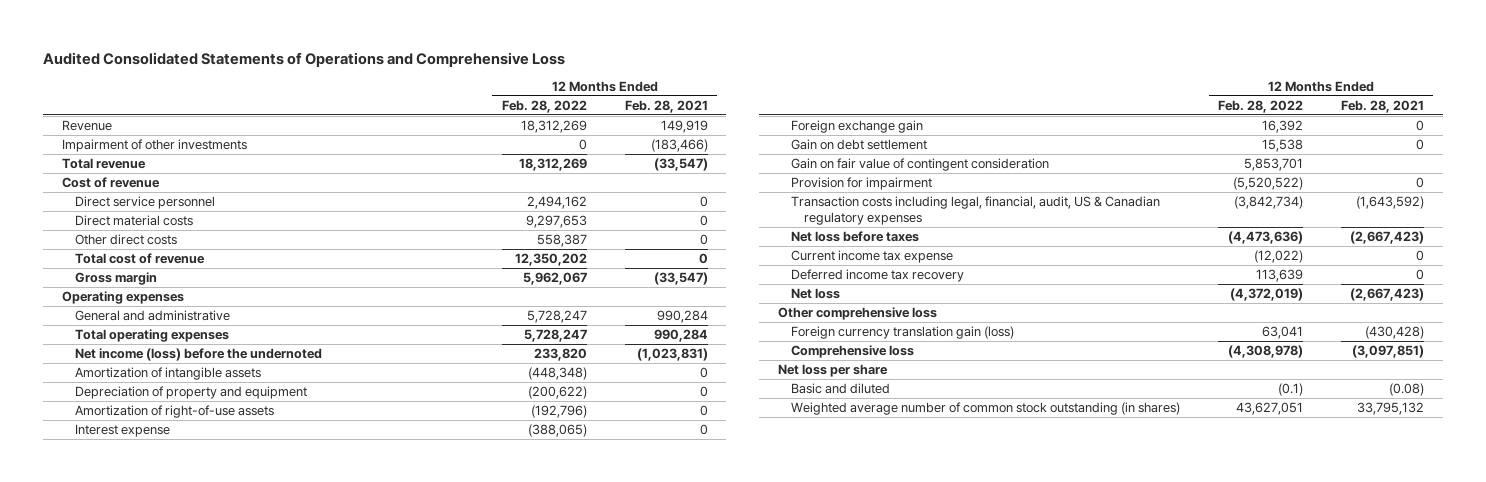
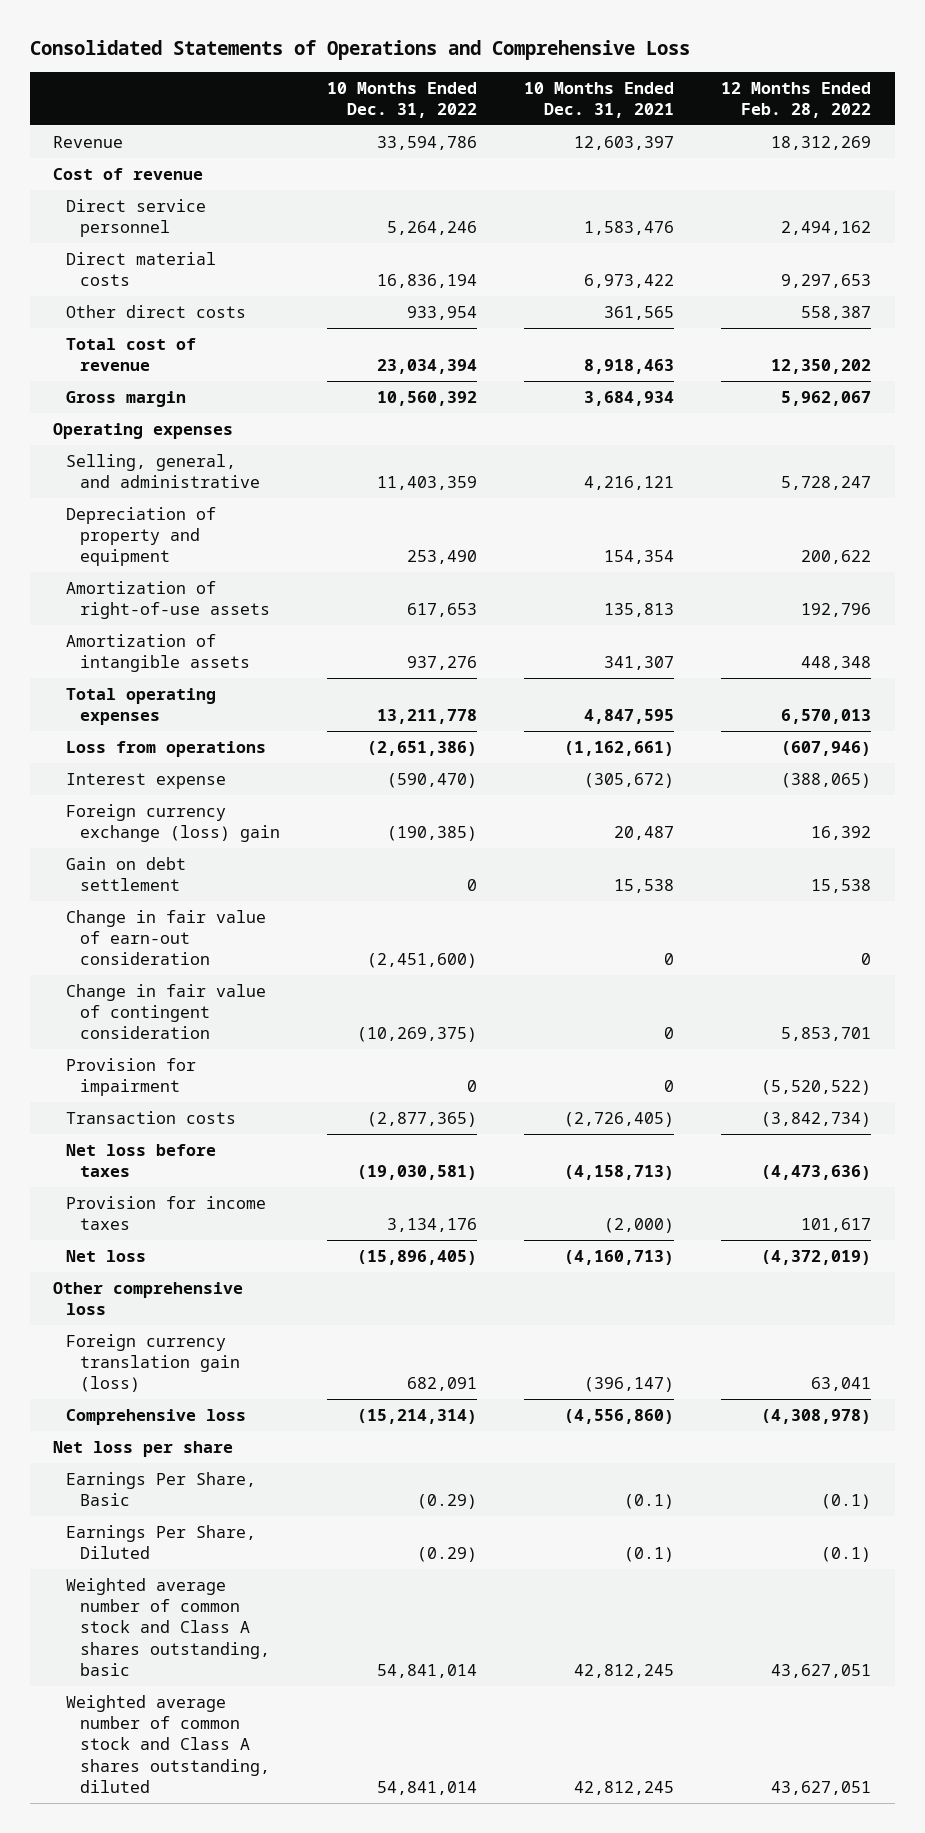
- Audited Consolidated Statements of Operations and Comprehensive Loss
+ Consolidated Statements of Operations and Comprehensive Loss
- | 12 Months Ended Feb. 28, 2022 | 12 Months Ended Feb. 28, 2021
+ | 10 Months Ended Dec. 31, 2022 | 10 Months Ended Dec. 31, 2021 | 12 Months Ended Feb. 28, 2022
- Impairment of other investments | 0 | (183,466)
- Total revenue | 18,312,269 | (33,547)
- General and administrative | 5,728,247 | 990,284
- Total operating expenses | 5,728,247 | 990,284
- Net income (loss) before the undernoted | 233,820 | (1,023,831)
- Amortization of intangible assets | (448,348) | 0
- Depreciation of property and equipment | (200,622) | 0
- Amortization of right-of-use assets | (192,796) | 0
+ Selling, general, and administrative | 11,403,359 | 4,216,121 | 5,728,247
+ Depreciation of property and equipment | 253,490 | 154,354 | 200,622
+ Amortization of right-of-use assets | 617,653 | 135,813 | 192,796
+ Amortization of intangible assets | 937,276 | 341,307 | 448,348
+ Total operating expenses | 13,211,778 | 4,847,595 | 6,570,013
+ Loss from operations | (2,651,386) | (1,162,661) | (607,946)
- Foreign exchange gain | 16,392 | 0
+ Foreign currency exchange (loss) gain | (190,385) | 20,487 | 16,392
- Gain on fair value of contingent consideration | 5,853,701 |
+ Change in fair value of earn-out consideration | (2,451,600) | 0 | 0
+ Change in fair value of contingent consideration | (10,269,375) | 0 | 5,853,701
- Transaction costs including legal, financial, audit, US & Canadian regulatory expenses | (3,842,734) | (1,643,592)
+ Transaction costs | (2,877,365) | (2,726,405) | (3,842,734)
- Current income tax expense | (12,022) | 0
- Deferred income tax recovery | 113,639 | 0
+ Provision for income taxes | 3,134,176 | (2,000) | 101,617
- Basic and diluted | (0.1) | (0.08)
- Weighted average number of common stock outstanding (in shares) | 43,627,051 | 33,795,132
+ Earnings Per Share, Basic | (0.29) | (0.1) | (0.1)
+ Earnings Per Share, Diluted | (0.29) | (0.1) | (0.1)
+ Weighted average number of common stock and Class A shares outstanding, basic | 54,841,014 | 42,812,245 | 43,627,051
+ Weighted average number of common stock and Class A shares outstanding, diluted | 54,841,014 | 42,812,245 | 43,627,051

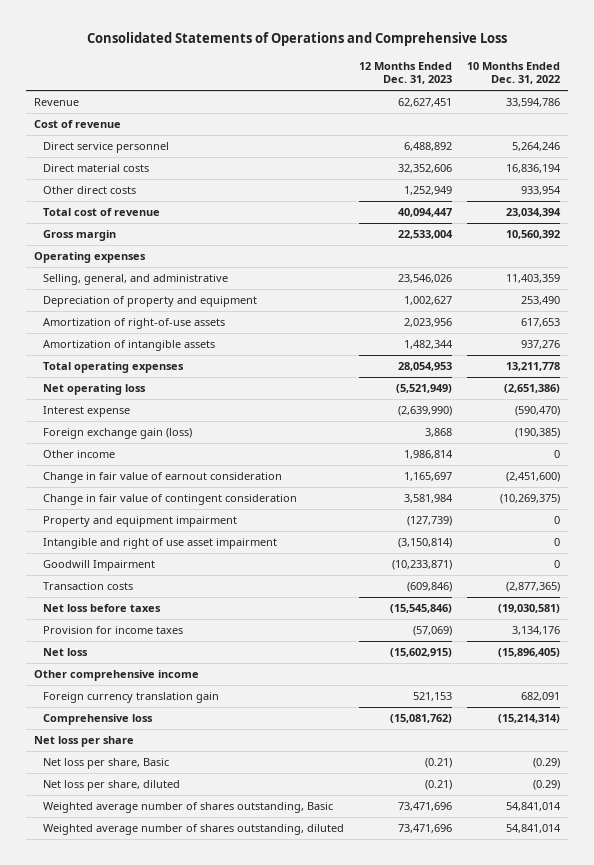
- | 10 Months Ended Dec. 31, 2022 | 10 Months Ended Dec. 31, 2021 | 12 Months Ended Feb. 28, 2022
+ | 12 Months Ended Dec. 31, 2023 | 10 Months Ended Dec. 31, 2022
- Loss from operations | (2,651,386) | (1,162,661) | (607,946)
+ Net operating loss | (5,521,949) | (2,651,386)
- Foreign currency exchange (loss) gain | (190,385) | 20,487 | 16,392
- Gain on debt settlement | 0 | 15,538 | 15,538
- Change in fair value of earn-out consideration | (2,451,600) | 0 | 0
+ Foreign exchange gain (loss) | 3,868 | (190,385)
+ Other income | 1,986,814 | 0
+ Change in fair value of earnout consideration | 1,165,697 | (2,451,600)
- Provision for impairment | 0 | 0 | (5,520,522)
+ Property and equipment impairment | (127,739) | 0
+ Intangible and right of use asset impairment | (3,150,814) | 0
+ Goodwill Impairment | (10,233,871) | 0
- Other comprehensive loss
- Foreign currency translation gain (loss) | 682,091 | (396,147) | 63,041
+ Other comprehensive income
+ Foreign currency translation gain | 521,153 | 682,091
- Earnings Per Share, Basic | (0.29) | (0.1) | (0.1)
- Earnings Per Share, Diluted | (0.29) | (0.1) | (0.1)
- Weighted average number of common stock and Class A shares outstanding, basic | 54,841,014 | 42,812,245 | 43,627,051
- Weighted average number of common stock and Class A shares outstanding, diluted | 54,841,014 | 42,812,245 | 43,627,051
+ Net loss per share, Basic | (0.21) | (0.29)
+ Net loss per share, diluted | (0.21) | (0.29)
+ Weighted average number of shares outstanding, Basic | 73,471,696 | 54,841,014
+ Weighted average number of shares outstanding, diluted | 73,471,696 | 54,841,014

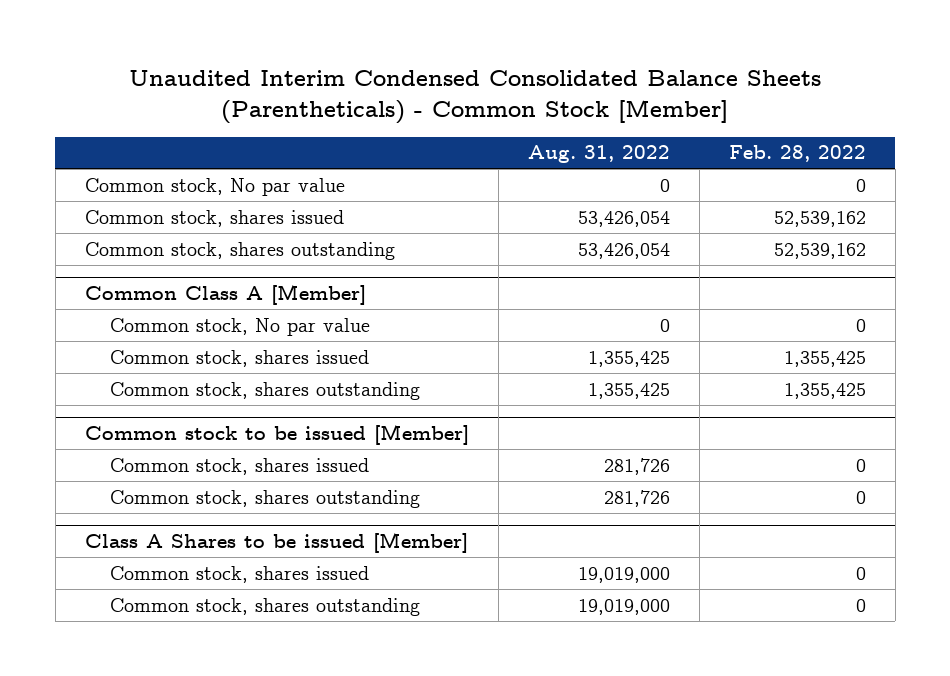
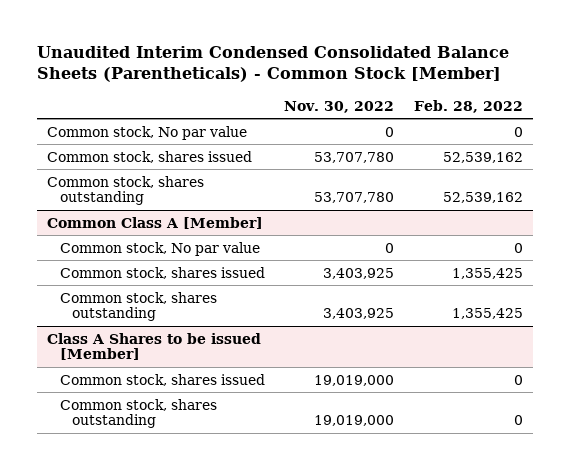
- | Aug. 31, 2022 | Feb. 28, 2022
+ | Nov. 30, 2022 | Feb. 28, 2022
- Common stock to be issued [Member]
- Common stock, shares issued | 281,726 | 0
- Common stock, shares outstanding | 281,726 | 0

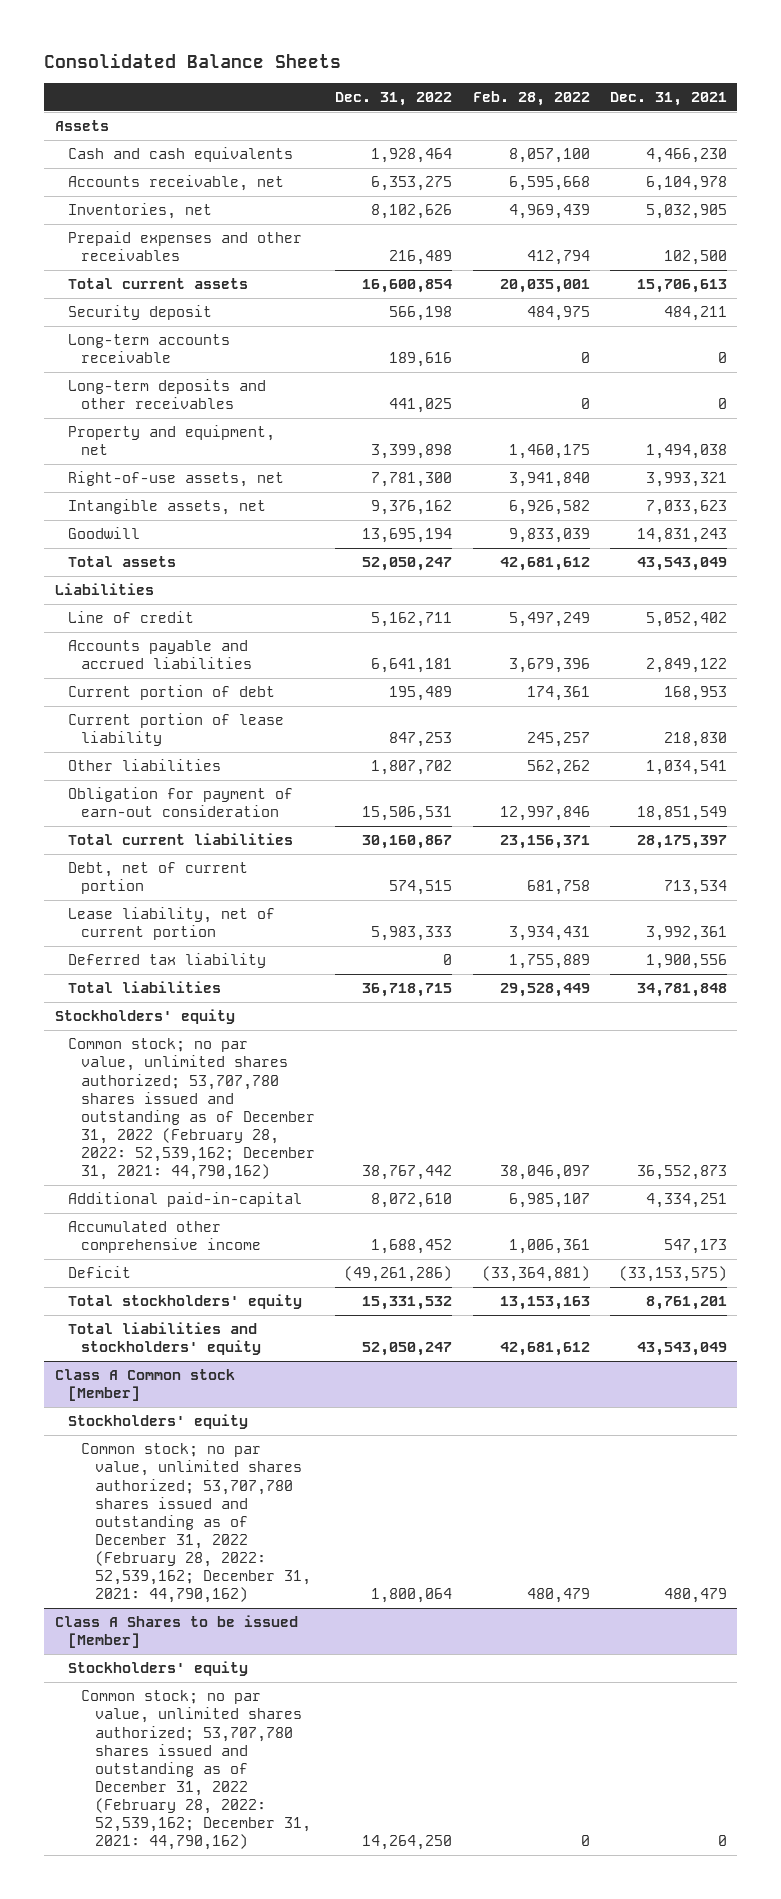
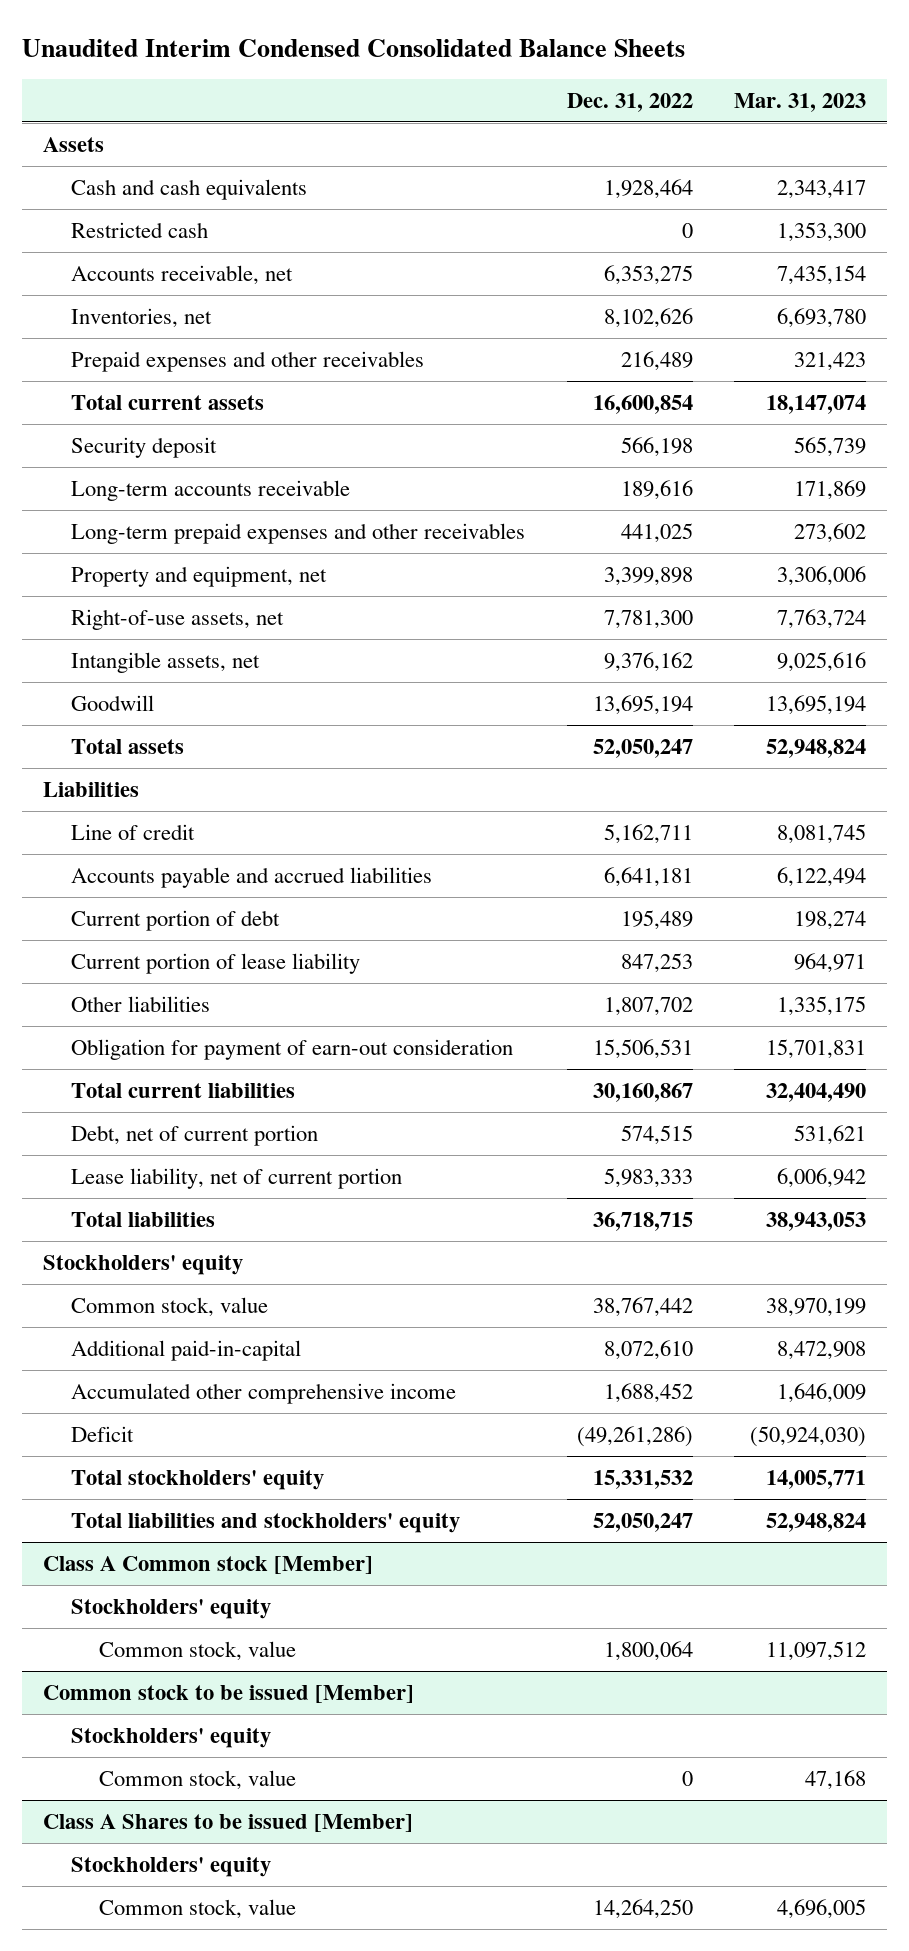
- Consolidated Balance Sheets
+ Unaudited Interim Condensed Consolidated Balance Sheets
- | Dec. 31, 2022 | Feb. 28, 2022 | Dec. 31, 2021
+ | Dec. 31, 2022 | Mar. 31, 2023
+ Restricted cash | 0 | 1,353,300
- Long-term deposits and other receivables | 441,025 | 0 | 0
+ Long-term prepaid expenses and other receivables | 441,025 | 273,602
- Deferred tax liability | 0 | 1,755,889 | 1,900,556
- Common stock; no par value, unlimited shares authorized; 53,707,780 shares issued and outstanding as of December 31, 2022 (February 28, 2022: 52,539,162; December 31, 2021: 44,790,162) | 38,767,442 | 38,046,097 | 36,552,873
+ Common stock, value | 38,767,442 | 38,970,199
@ Class A Common stock [Member]
- Common stock; no par value, unlimited shares authorized; 53,707,780 shares issued and outstanding as of December 31, 2022 (February 28, 2022: 52,539,162; December 31, 2021: 44,790,162) | 1,800,064 | 480,479 | 480,479
+ Common stock, value | 1,800,064 | 11,097,512
+ Common stock to be issued [Member]
+ Stockholders' equity
+ Common stock, value | 0 | 47,168
@ Class A Shares to be issued [Member]
- Common stock; no par value, unlimited shares authorized; 53,707,780 shares issued and outstanding as of December 31, 2022 (February 28, 2022: 52,539,162; December 31, 2021: 44,790,162) | 14,264,250 | 0 | 0
+ Common stock, value | 14,264,250 | 4,696,005

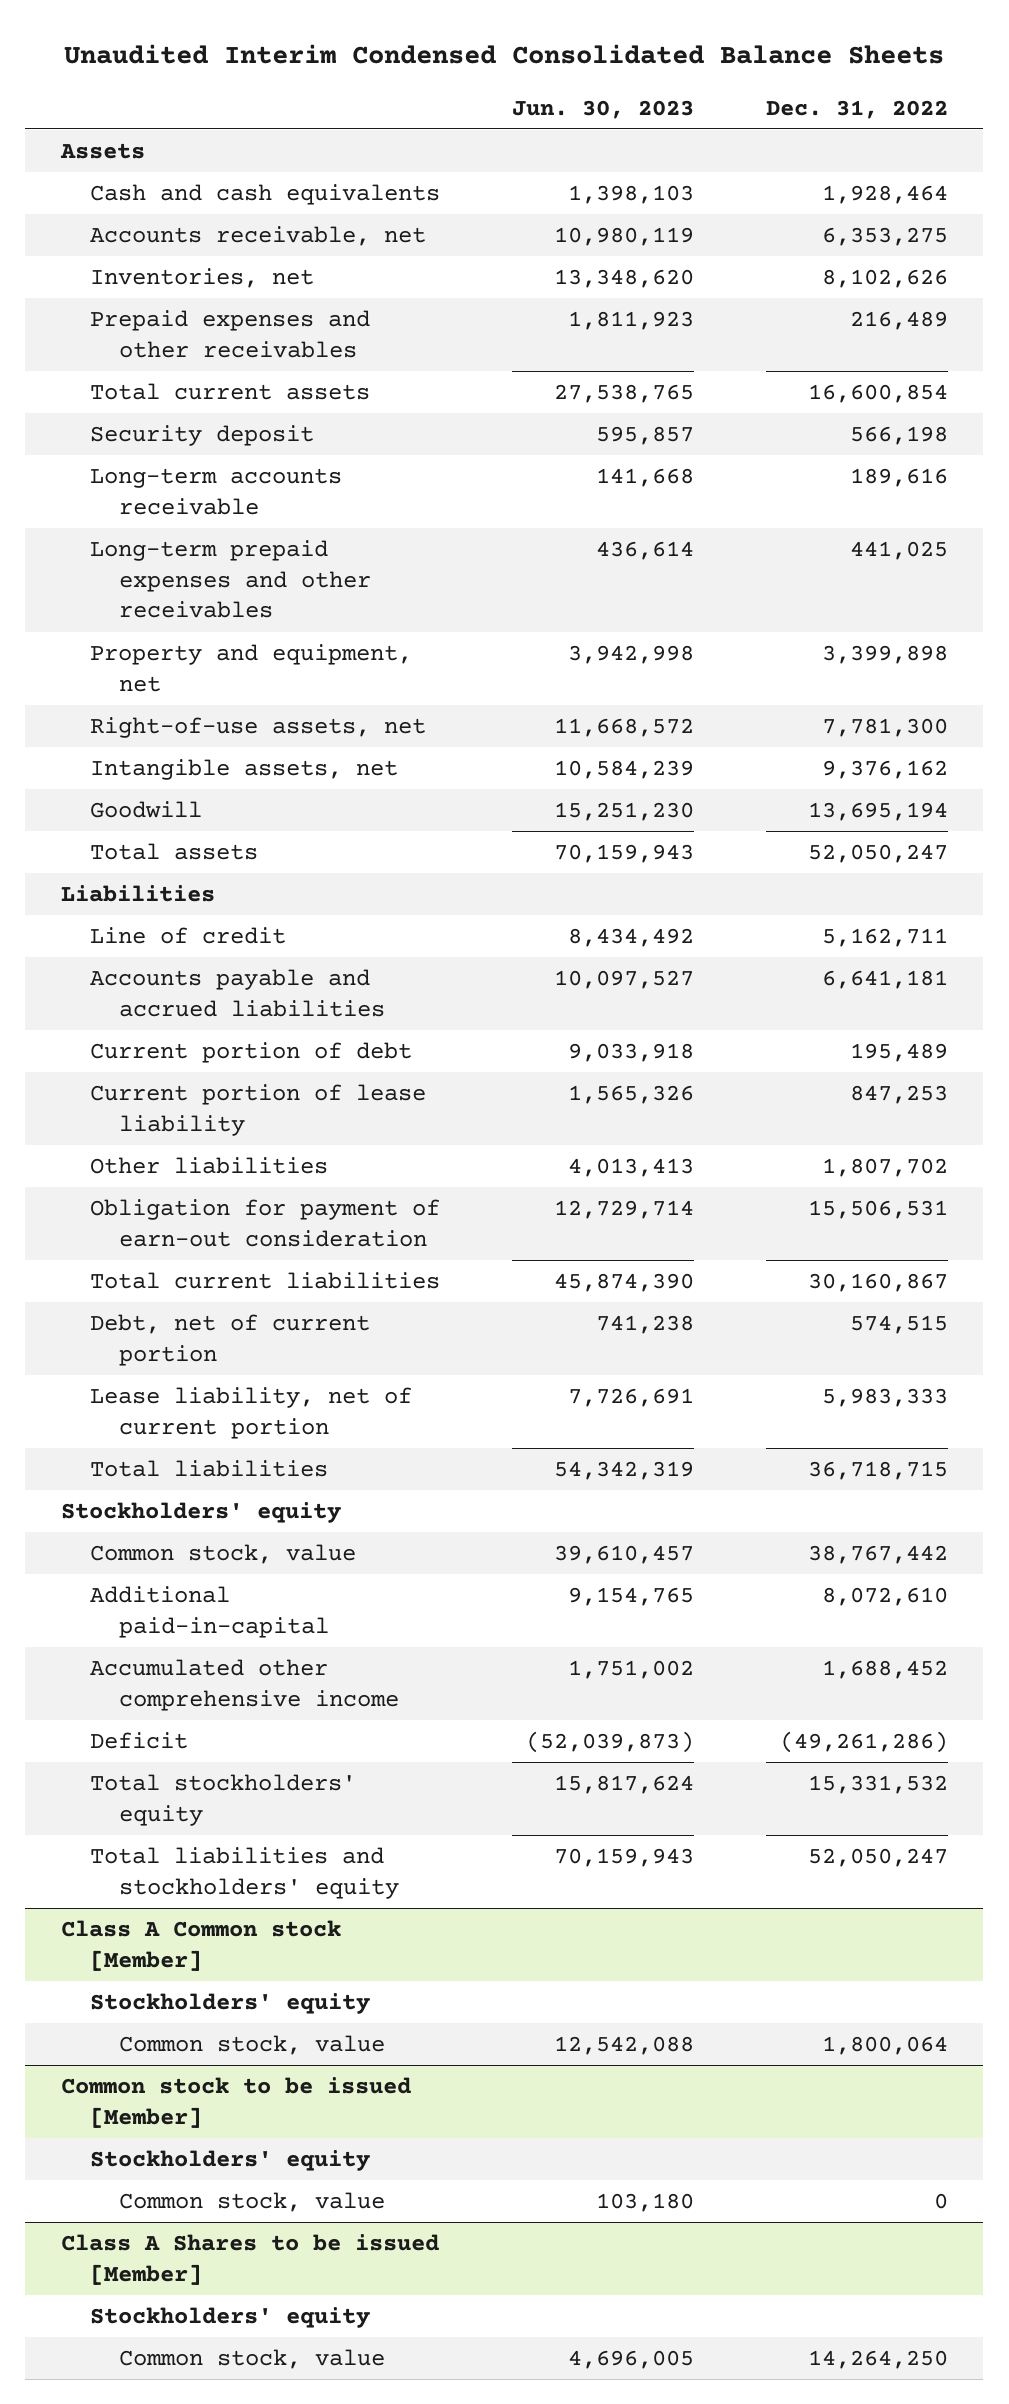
- | Dec. 31, 2022 | Mar. 31, 2023
+ | Jun. 30, 2023 | Dec. 31, 2022
- Restricted cash | 0 | 1,353,300

